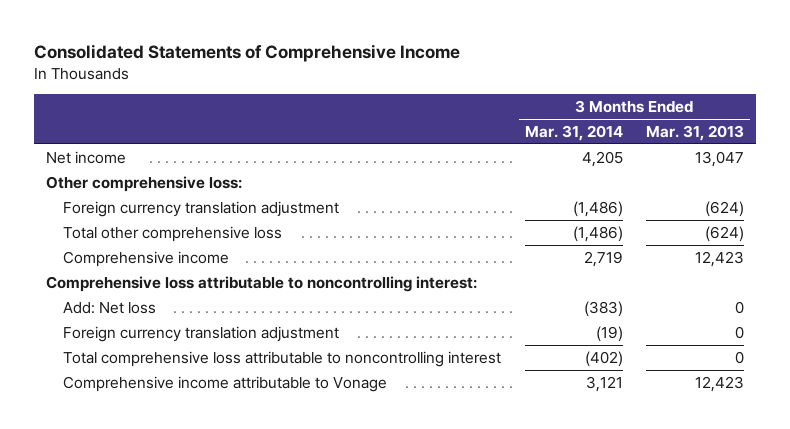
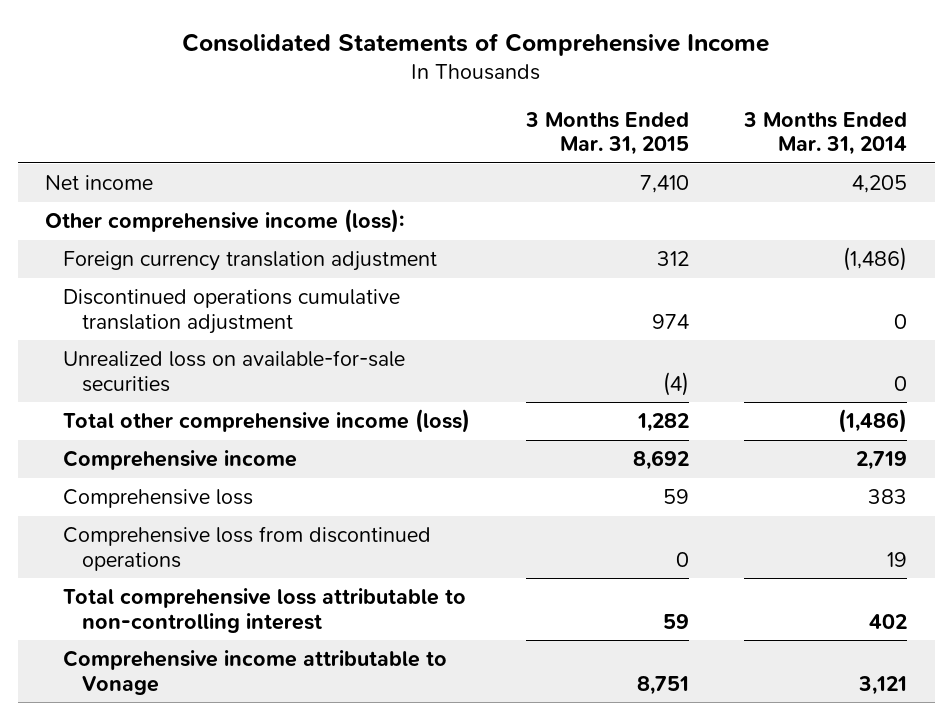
- | 3 Months Ended Mar. 31, 2014 | 3 Months Ended Mar. 31, 2013
+ | 3 Months Ended Mar. 31, 2015 | 3 Months Ended Mar. 31, 2014
- Other comprehensive loss:
+ Other comprehensive income (loss):
- Total other comprehensive loss | (1,486) | (624)
+ Discontinued operations cumulative translation adjustment | 974 | 0
+ Unrealized loss on available-for-sale securities | (4) | 0
+ Total other comprehensive income (loss) | 1,282 | (1,486)
- Comprehensive loss attributable to noncontrolling interest:
- Add: Net loss | (383) | 0
- Foreign currency translation adjustment | (19) | 0
- Total comprehensive loss attributable to noncontrolling interest | (402) | 0
+ Comprehensive loss | 59 | 383
+ Comprehensive loss from discontinued operations | 0 | 19
+ Total comprehensive loss attributable to non-controlling interest | 59 | 402

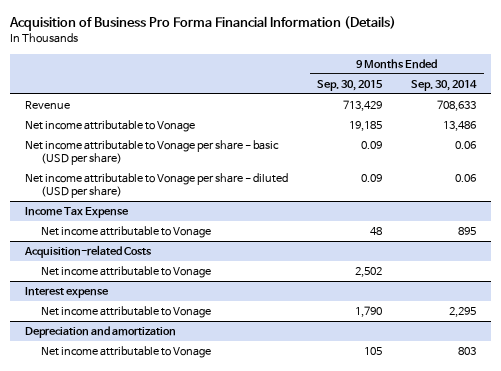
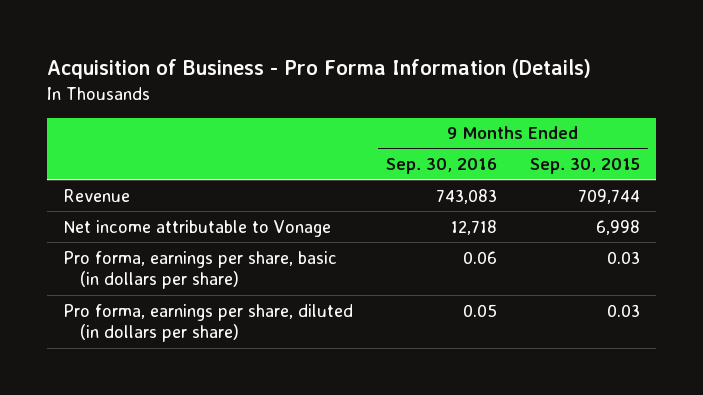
- Acquisition of Business Pro Forma Financial Information (Details)
+ Acquisition of Business - Pro Forma Information (Details)
- | 9 Months Ended Sep. 30, 2015 | 9 Months Ended Sep. 30, 2014
+ | 9 Months Ended Sep. 30, 2016 | 9 Months Ended Sep. 30, 2015
- Revenue | 713,429 | 708,633
- Net income attributable to Vonage | 19,185 | 13,486
- Net income attributable to Vonage per share - basic (USD per share) | 0.09 | 0.06
- Net income attributable to Vonage per share - diluted (USD per share) | 0.09 | 0.06
- Income Tax Expense
- Net income attributable to Vonage | 48 | 895
- Acquisition-related Costs
- Net income attributable to Vonage | 2,502 |
- Interest expense
- Net income attributable to Vonage | 1,790 | 2,295
- Depreciation and amortization
- Net income attributable to Vonage | 105 | 803
+ Revenue | 743,083 | 709,744
+ Net income attributable to Vonage | 12,718 | 6,998
+ Pro forma, earnings per share, basic (in dollars per share) | 0.06 | 0.03
+ Pro forma, earnings per share, diluted (in dollars per share) | 0.05 | 0.03

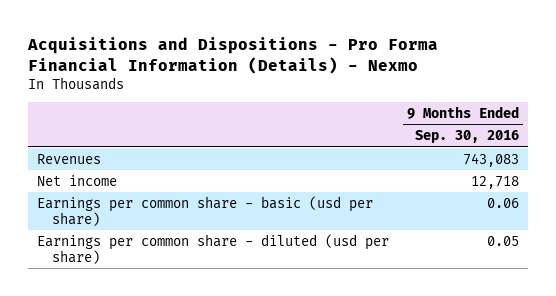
- Acquisition of Business - Pro Forma Information (Details)
+ Acquisitions and Dispositions - Pro Forma Financial Information (Details) - Nexmo
- | 9 Months Ended Sep. 30, 2016 | 9 Months Ended Sep. 30, 2015
+ | 9 Months Ended Sep. 30, 2016
- Revenue | 743,083 | 709,744
- Net income attributable to Vonage | 12,718 | 6,998
- Pro forma, earnings per share, basic (in dollars per share) | 0.06 | 0.03
- Pro forma, earnings per share, diluted (in dollars per share) | 0.05 | 0.03
+ Revenues | 743,083
+ Net income | 12,718
+ Earnings per common share - basic (usd per share) | 0.06
+ Earnings per common share - diluted (usd per share) | 0.05

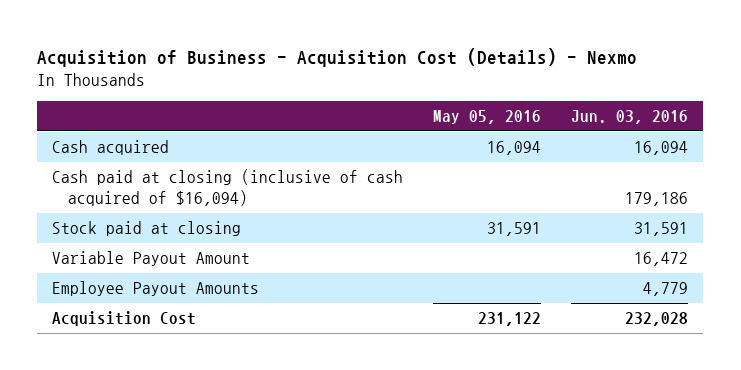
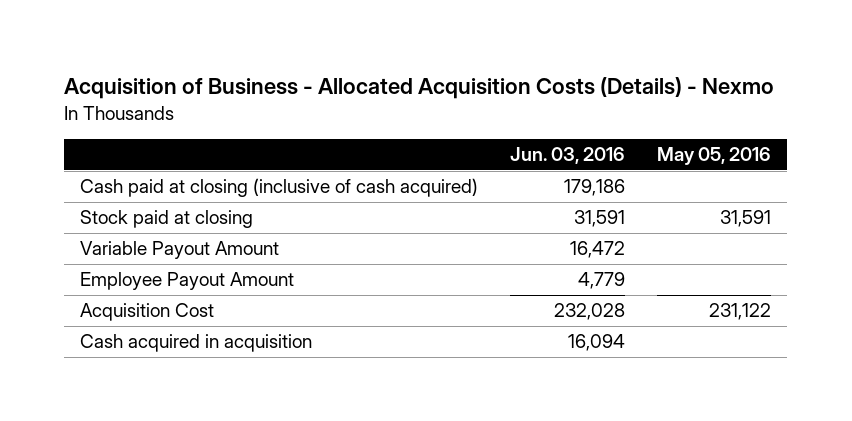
- Acquisition of Business - Acquisition Cost (Details) - Nexmo
+ Acquisition of Business - Allocated Acquisition Costs (Details) - Nexmo
- | May 05, 2016 | Jun. 03, 2016
+ | Jun. 03, 2016 | May 05, 2016
- Cash acquired | 16,094 | 16,094
- Cash paid at closing (inclusive of cash acquired of $16,094) | | 179,186
+ Cash paid at closing (inclusive of cash acquired) | 179,186 |
- Employee Payout Amounts | | 4,779
+ Employee Payout Amount | 4,779 |
+ Cash acquired in acquisition | 16,094 |

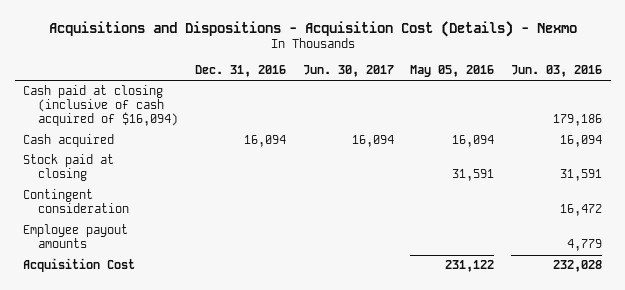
- Acquisition of Business - Allocated Acquisition Costs (Details) - Nexmo
+ Acquisitions and Dispositions - Acquisition Cost (Details) - Nexmo
- | Jun. 03, 2016 | May 05, 2016
+ | Dec. 31, 2016 | Jun. 30, 2017 | May 05, 2016 | Jun. 03, 2016
- Cash paid at closing (inclusive of cash acquired) | 179,186 |
+ Cash paid at closing (inclusive of cash acquired of $16,094) | | | | 179,186
+ Cash acquired | 16,094 | 16,094 | 16,094 | 16,094
- Variable Payout Amount | 16,472 |
- Employee Payout Amount | 4,779 |
+ Contingent consideration | | | | 16,472
+ Employee payout amounts | | | | 4,779
- Cash acquired in acquisition | 16,094 |

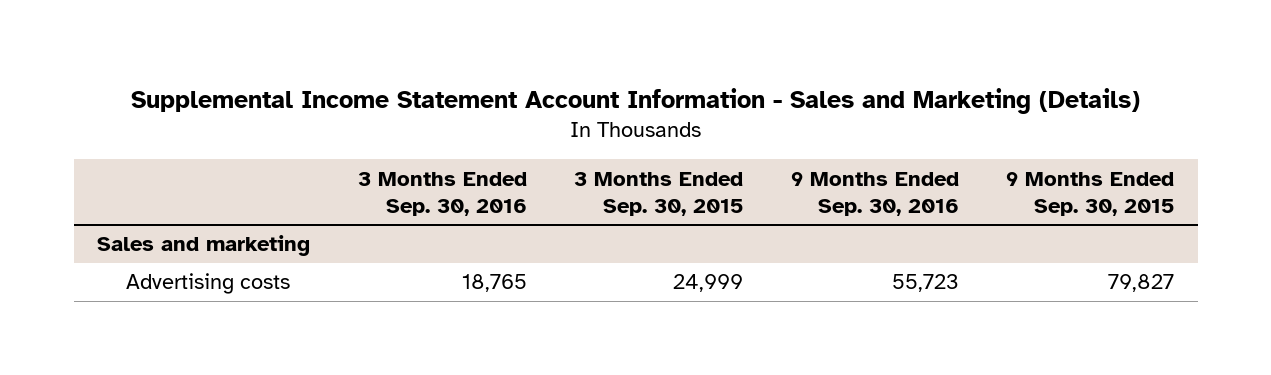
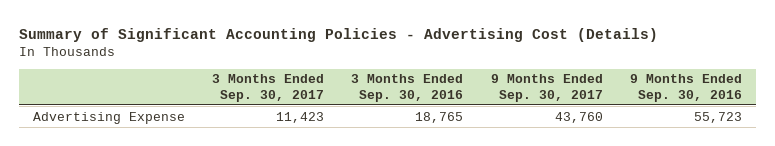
- Supplemental Income Statement Account Information - Sales and Marketing (Details)
+ Summary of Significant Accounting Policies - Advertising Cost (Details)
- | 3 Months Ended Sep. 30, 2016 | 3 Months Ended Sep. 30, 2015 | 9 Months Ended Sep. 30, 2016 | 9 Months Ended Sep. 30, 2015
+ | 3 Months Ended Sep. 30, 2017 | 3 Months Ended Sep. 30, 2016 | 9 Months Ended Sep. 30, 2017 | 9 Months Ended Sep. 30, 2016
- Sales and marketing
- Advertising costs | 18,765 | 24,999 | 55,723 | 79,827
+ Advertising Expense | 11,423 | 18,765 | 43,760 | 55,723

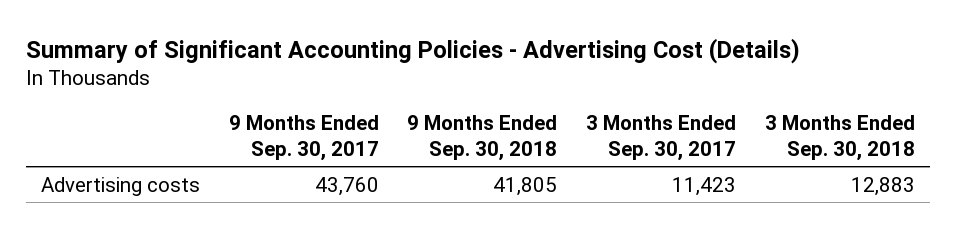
- | 3 Months Ended Sep. 30, 2017 | 3 Months Ended Sep. 30, 2016 | 9 Months Ended Sep. 30, 2017 | 9 Months Ended Sep. 30, 2016
+ | 9 Months Ended Sep. 30, 2017 | 9 Months Ended Sep. 30, 2018 | 3 Months Ended Sep. 30, 2017 | 3 Months Ended Sep. 30, 2018
- Advertising Expense | 11,423 | 18,765 | 43,760 | 55,723
+ Advertising costs | 43,760 | 41,805 | 11,423 | 12,883

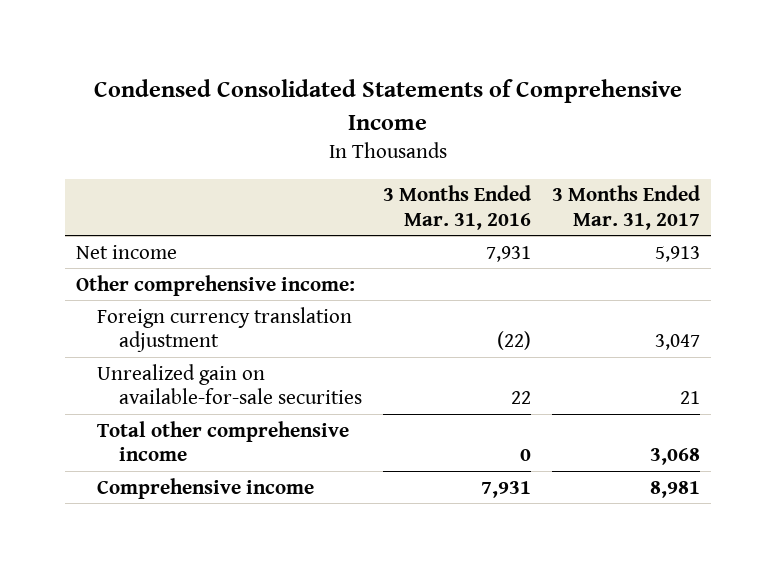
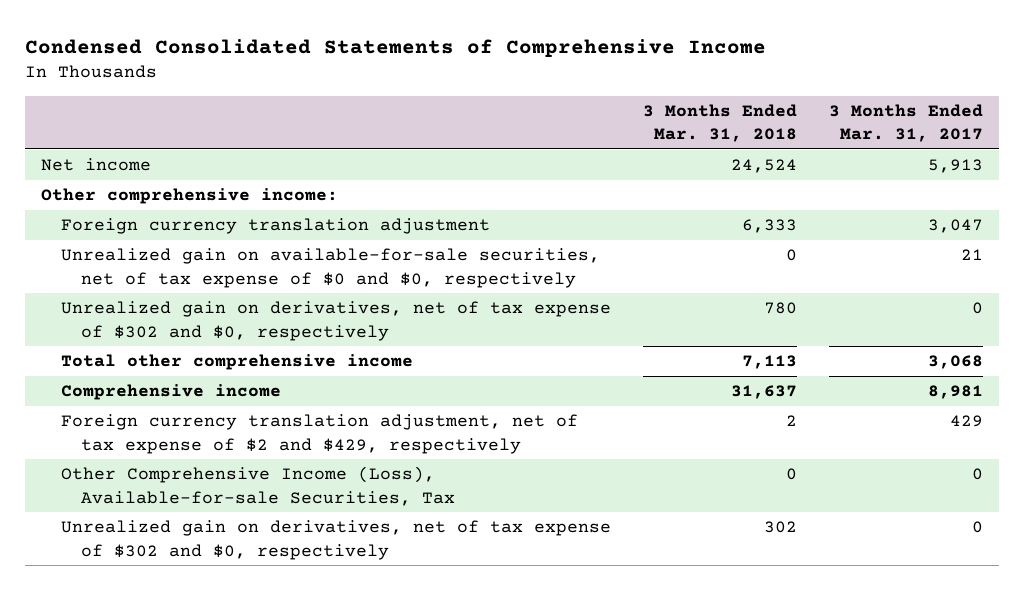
- | 3 Months Ended Mar. 31, 2016 | 3 Months Ended Mar. 31, 2017
+ | 3 Months Ended Mar. 31, 2018 | 3 Months Ended Mar. 31, 2017
- Unrealized gain on available-for-sale securities | 22 | 21
+ Unrealized gain on available-for-sale securities, net of tax expense of $0 and $0, respectively | 0 | 21
+ Unrealized gain on derivatives, net of tax expense of $302 and $0, respectively | 780 | 0
+ Foreign currency translation adjustment, net of tax expense of $2 and $429, respectively | 2 | 429
+ Other Comprehensive Income (Loss), Available-for-sale Securities, Tax | 0 | 0
+ Unrealized gain on derivatives, net of tax expense of $302 and $0, respectively | 302 | 0

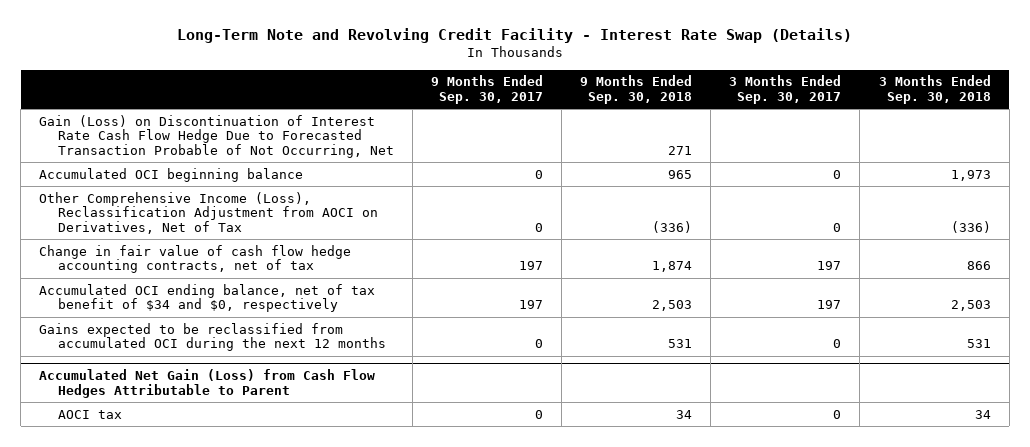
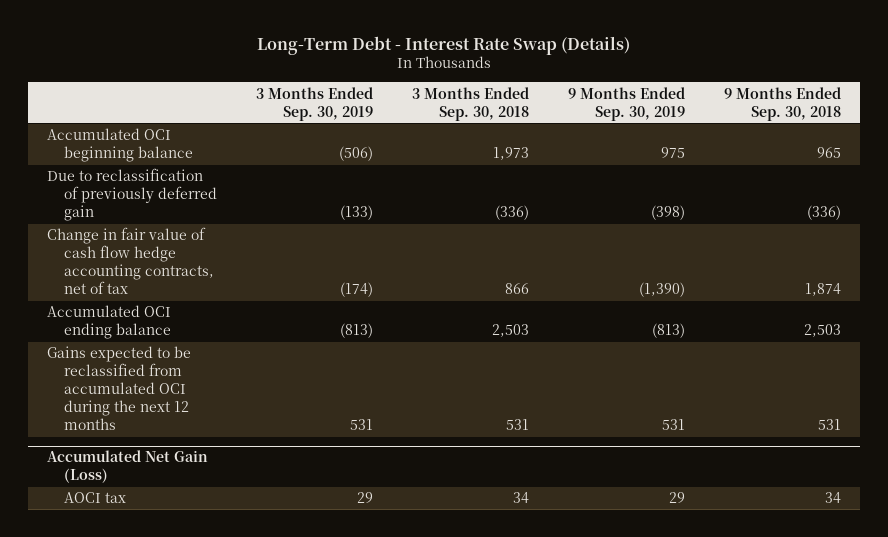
- Long-Term Note and Revolving Credit Facility - Interest Rate Swap (Details)
+ Long-Term Debt - Interest Rate Swap (Details)
- | 9 Months Ended Sep. 30, 2017 | 9 Months Ended Sep. 30, 2018 | 3 Months Ended Sep. 30, 2017 | 3 Months Ended Sep. 30, 2018
+ | 3 Months Ended Sep. 30, 2019 | 3 Months Ended Sep. 30, 2018 | 9 Months Ended Sep. 30, 2019 | 9 Months Ended Sep. 30, 2018
- Gain (Loss) on Discontinuation of Interest Rate Cash Flow Hedge Due to Forecasted Transaction Probable of Not Occurring, Net | | 271 | |
- Other Comprehensive Income (Loss), Reclassification Adjustment from AOCI on Derivatives, Net of Tax | 0 | (336) | 0 | (336)
+ Due to reclassification of previously deferred gain | (133) | (336) | (398) | (336)
- Accumulated OCI ending balance, net of tax benefit of $34 and $0, respectively | 197 | 2,503 | 197 | 2,503
+ Accumulated OCI ending balance | (813) | 2,503 | (813) | 2,503
- Accumulated Net Gain (Loss) from Cash Flow Hedges Attributable to Parent
+ Accumulated Net Gain (Loss)

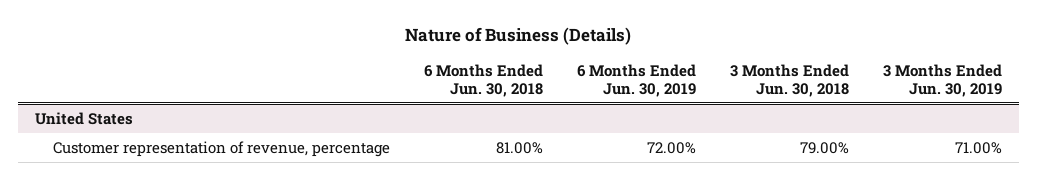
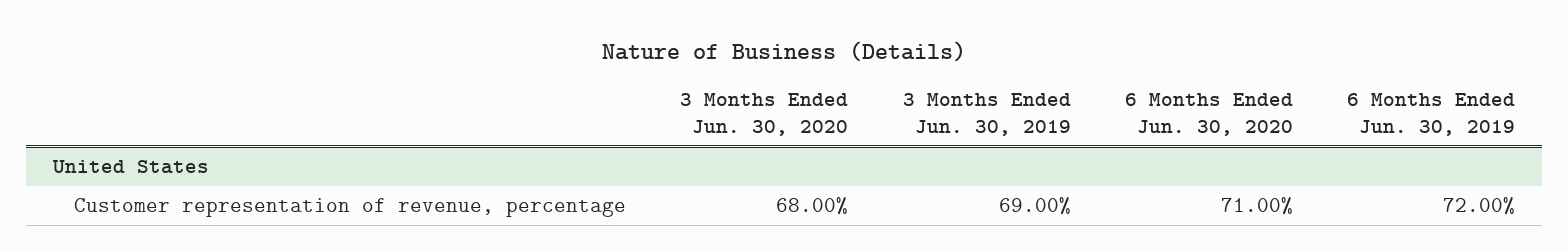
- | 6 Months Ended Jun. 30, 2018 | 6 Months Ended Jun. 30, 2019 | 3 Months Ended Jun. 30, 2018 | 3 Months Ended Jun. 30, 2019
+ | 3 Months Ended Jun. 30, 2020 | 3 Months Ended Jun. 30, 2019 | 6 Months Ended Jun. 30, 2020 | 6 Months Ended Jun. 30, 2019
@ United States
- Customer representation of revenue, percentage | 81.00% | 72.00% | 79.00% | 71.00%
+ Customer representation of revenue, percentage | 68.00% | 69.00% | 71.00% | 72.00%

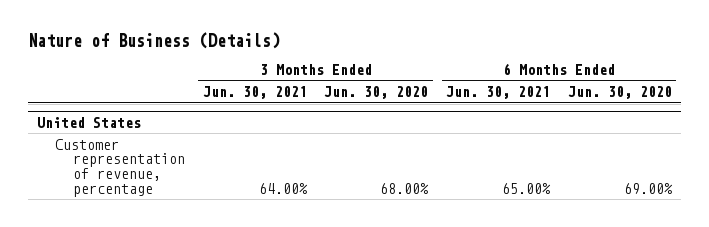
- | 3 Months Ended Jun. 30, 2020 | 3 Months Ended Jun. 30, 2019 | 6 Months Ended Jun. 30, 2020 | 6 Months Ended Jun. 30, 2019
+ | 3 Months Ended Jun. 30, 2021 | 3 Months Ended Jun. 30, 2020 | 6 Months Ended Jun. 30, 2021 | 6 Months Ended Jun. 30, 2020
@ United States
- Customer representation of revenue, percentage | 68.00% | 69.00% | 71.00% | 72.00%
+ Customer representation of revenue, percentage | 64.00% | 68.00% | 65.00% | 69.00%

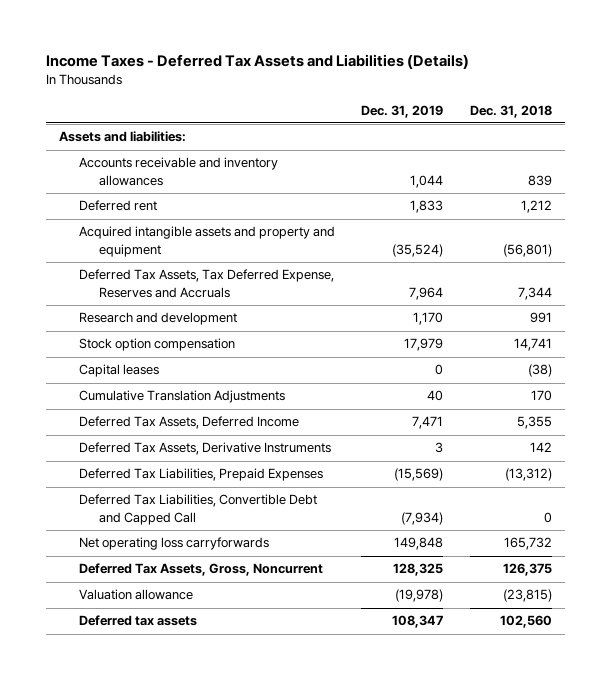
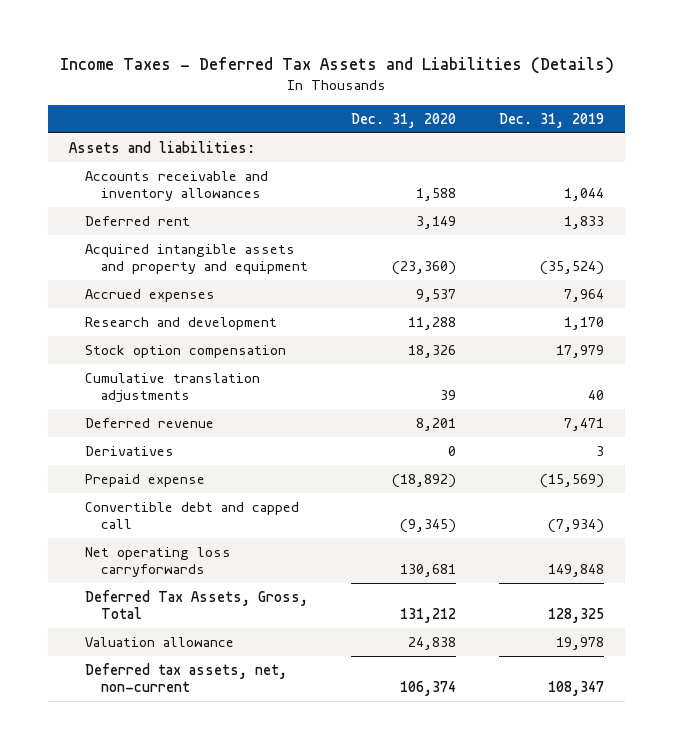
- | Dec. 31, 2019 | Dec. 31, 2018
+ | Dec. 31, 2020 | Dec. 31, 2019
- Deferred Tax Assets, Tax Deferred Expense, Reserves and Accruals | 7,964 | 7,344
+ Accrued expenses | 9,537 | 7,964
- Capital leases | 0 | (38)
- Cumulative Translation Adjustments | 40 | 170
- Deferred Tax Assets, Deferred Income | 7,471 | 5,355
- Deferred Tax Assets, Derivative Instruments | 3 | 142
- Deferred Tax Liabilities, Prepaid Expenses | (15,569) | (13,312)
- Deferred Tax Liabilities, Convertible Debt and Capped Call | (7,934) | 0
+ Cumulative translation adjustments | 39 | 40
+ Deferred revenue | 8,201 | 7,471
+ Derivatives | 0 | 3
+ Prepaid expense | (18,892) | (15,569)
+ Convertible debt and capped call | (9,345) | (7,934)
- Deferred Tax Assets, Gross, Noncurrent | 128,325 | 126,375
- Valuation allowance | (19,978) | (23,815)
- Deferred tax assets | 108,347 | 102,560
+ Deferred Tax Assets, Gross, Total | 131,212 | 128,325
+ Valuation allowance | 24,838 | 19,978
+ Deferred tax assets, net, non-current | 106,374 | 108,347

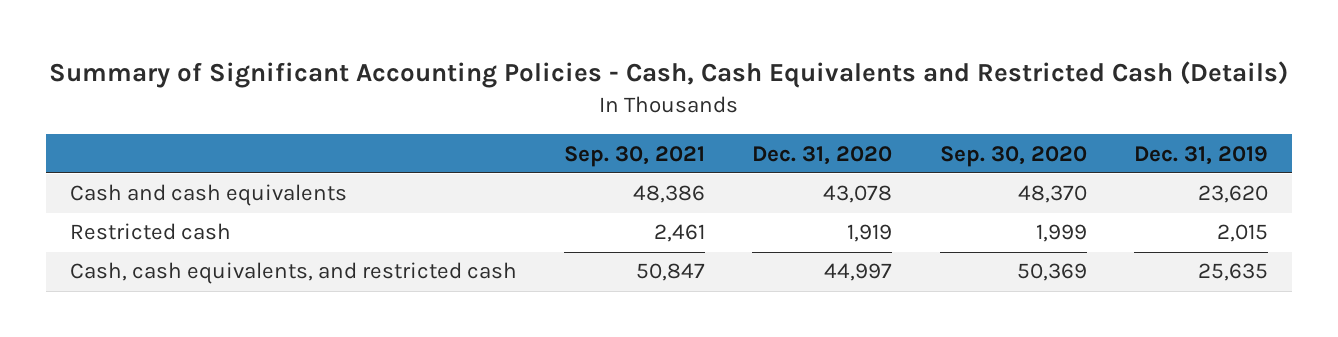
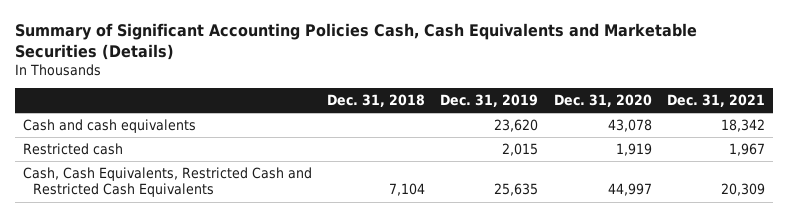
- Summary of Significant Accounting Policies - Cash, Cash Equivalents and Restricted Cash (Details)
+ Summary of Significant Accounting Policies Cash, Cash Equivalents and Marketable Securities (Details)
- | Sep. 30, 2021 | Dec. 31, 2020 | Sep. 30, 2020 | Dec. 31, 2019
+ | Dec. 31, 2018 | Dec. 31, 2019 | Dec. 31, 2020 | Dec. 31, 2021
- Cash, cash equivalents, and restricted cash | 50,847 | 44,997 | 50,369 | 25,635
+ Cash, Cash Equivalents, Restricted Cash and Restricted Cash Equivalents | 7,104 | 25,635 | 44,997 | 20,309

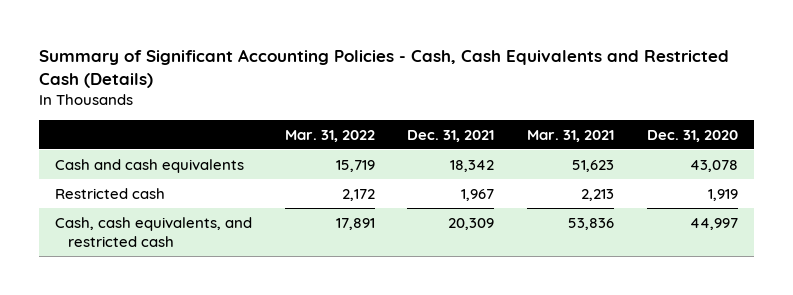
- Summary of Significant Accounting Policies Cash, Cash Equivalents and Marketable Securities (Details)
+ Summary of Significant Accounting Policies - Cash, Cash Equivalents and Restricted Cash (Details)
- | Dec. 31, 2018 | Dec. 31, 2019 | Dec. 31, 2020 | Dec. 31, 2021
+ | Mar. 31, 2022 | Dec. 31, 2021 | Mar. 31, 2021 | Dec. 31, 2020
- Cash, Cash Equivalents, Restricted Cash and Restricted Cash Equivalents | 7,104 | 25,635 | 44,997 | 20,309
+ Cash, cash equivalents, and restricted cash | 17,891 | 20,309 | 53,836 | 44,997

